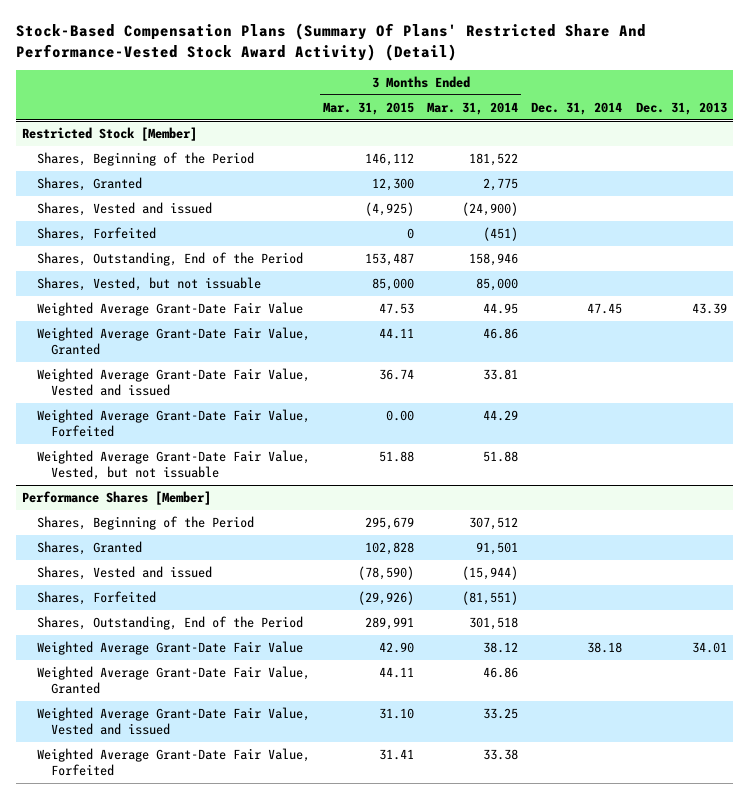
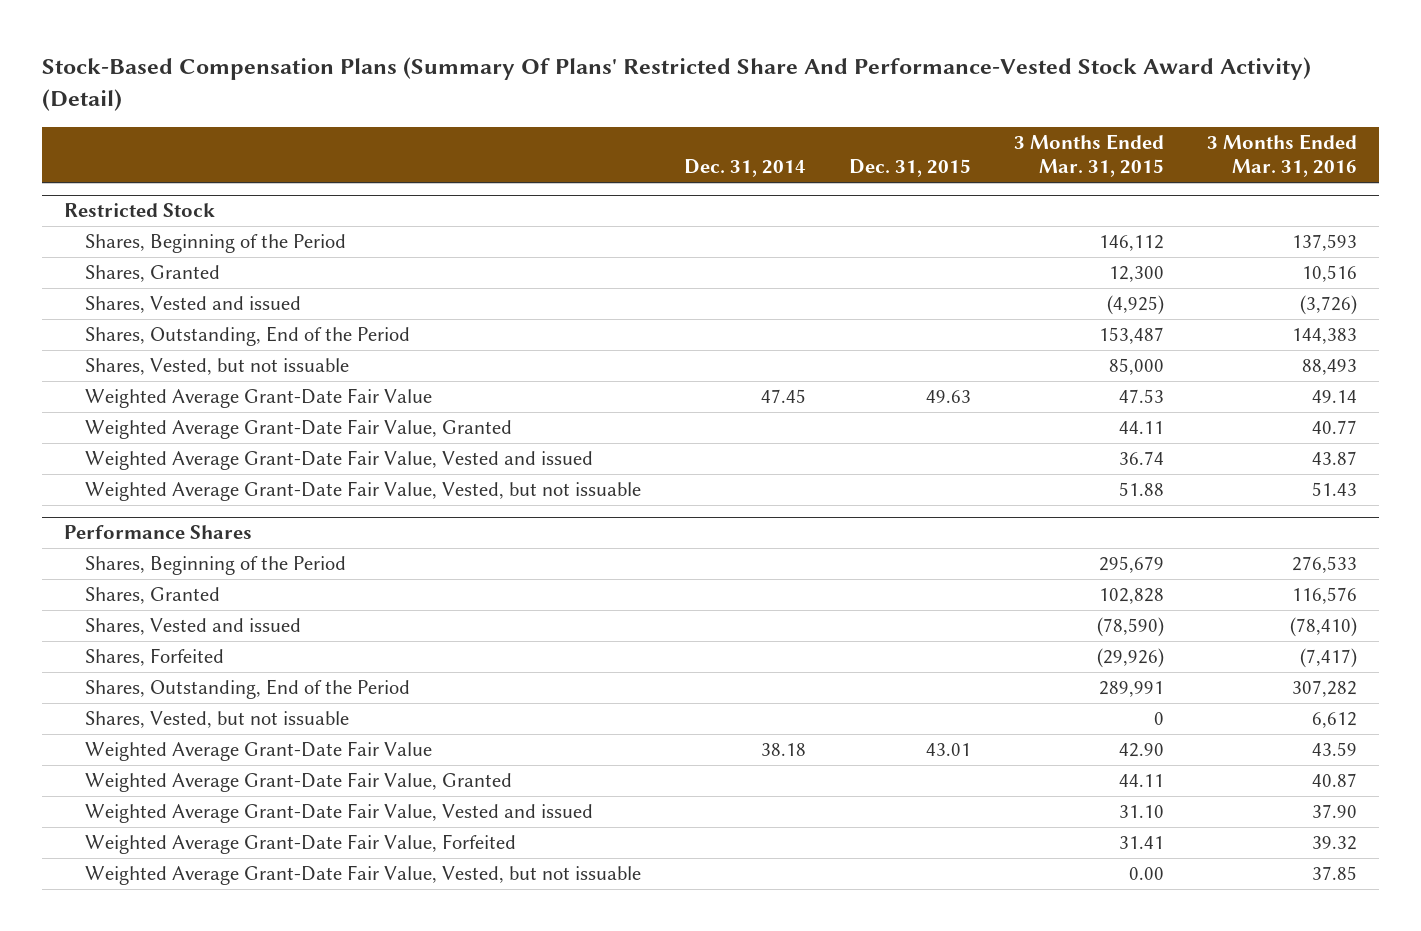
- | 3 Months Ended Mar. 31, 2015 | 3 Months Ended Mar. 31, 2014 | Dec. 31, 2014 | Dec. 31, 2013
+ | Dec. 31, 2014 | Dec. 31, 2015 | 3 Months Ended Mar. 31, 2015 | 3 Months Ended Mar. 31, 2016
- Restricted Stock [Member]
+ Restricted Stock
- Shares, Forfeited | 0 | (451) | |
- Weighted Average Grant-Date Fair Value, Forfeited | 0.00 | 44.29 | |
- Performance Shares [Member]
+ Performance Shares
+ Shares, Vested, but not issuable | | | 0 | 6,612
+ Weighted Average Grant-Date Fair Value, Vested, but not issuable | | | 0.00 | 37.85

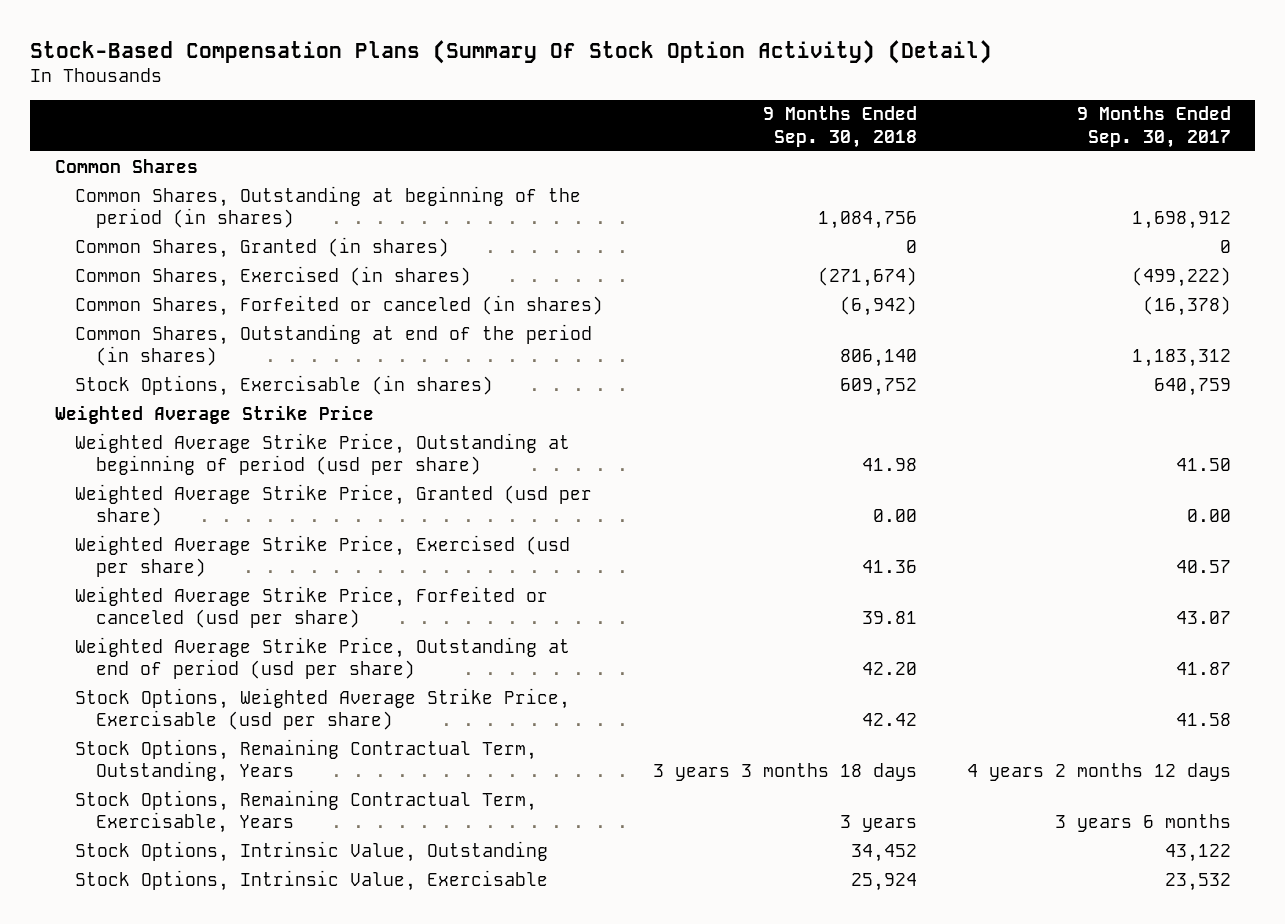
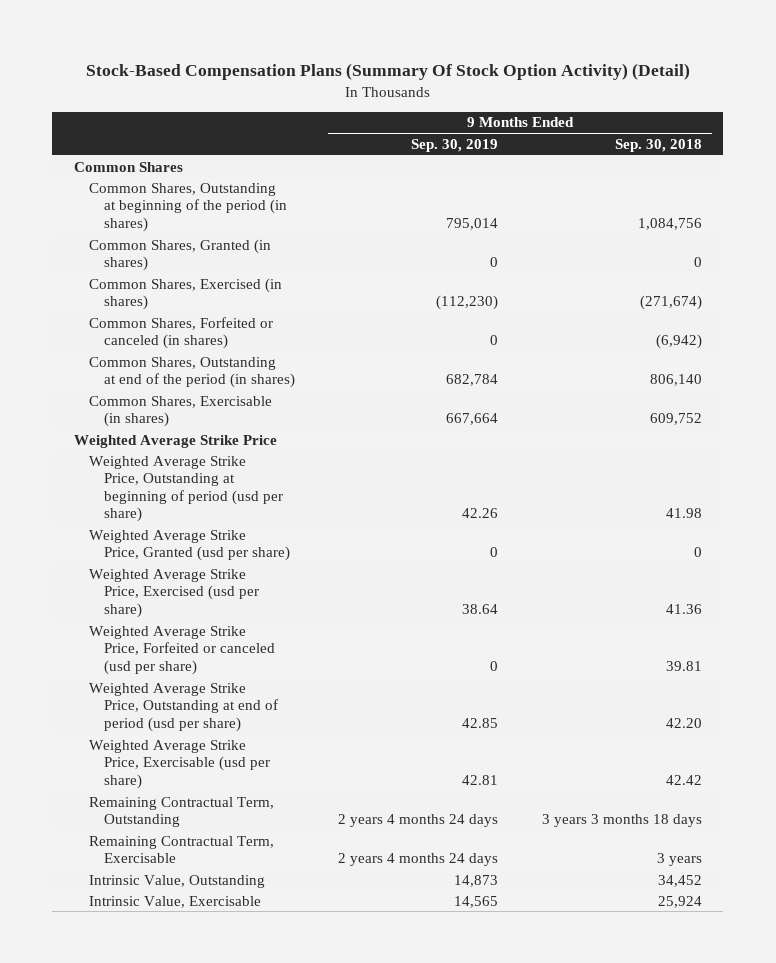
- | 9 Months Ended Sep. 30, 2018 | 9 Months Ended Sep. 30, 2017
+ | 9 Months Ended Sep. 30, 2019 | 9 Months Ended Sep. 30, 2018
- Stock Options, Exercisable (in shares) | 609,752 | 640,759
+ Common Shares, Exercisable (in shares) | 667,664 | 609,752
- Weighted Average Strike Price, Granted (usd per share) | 0.00 | 0.00
+ Weighted Average Strike Price, Granted (usd per share) | 0 | 0
- Stock Options, Weighted Average Strike Price, Exercisable (usd per share) | 42.42 | 41.58
- Stock Options, Remaining Contractual Term, Outstanding, Years | 3 years 3 months 18 days | 4 years 2 months 12 days
- Stock Options, Remaining Contractual Term, Exercisable, Years | 3 years | 3 years 6 months
- Stock Options, Intrinsic Value, Outstanding | 34,452 | 43,122
- Stock Options, Intrinsic Value, Exercisable | 25,924 | 23,532
+ Weighted Average Strike Price, Exercisable (usd per share) | 42.81 | 42.42
+ Remaining Contractual Term, Outstanding | 2 years 4 months 24 days | 3 years 3 months 18 days
+ Remaining Contractual Term, Exercisable | 2 years 4 months 24 days | 3 years
+ Intrinsic Value, Outstanding | 14,873 | 34,452
+ Intrinsic Value, Exercisable | 14,565 | 25,924

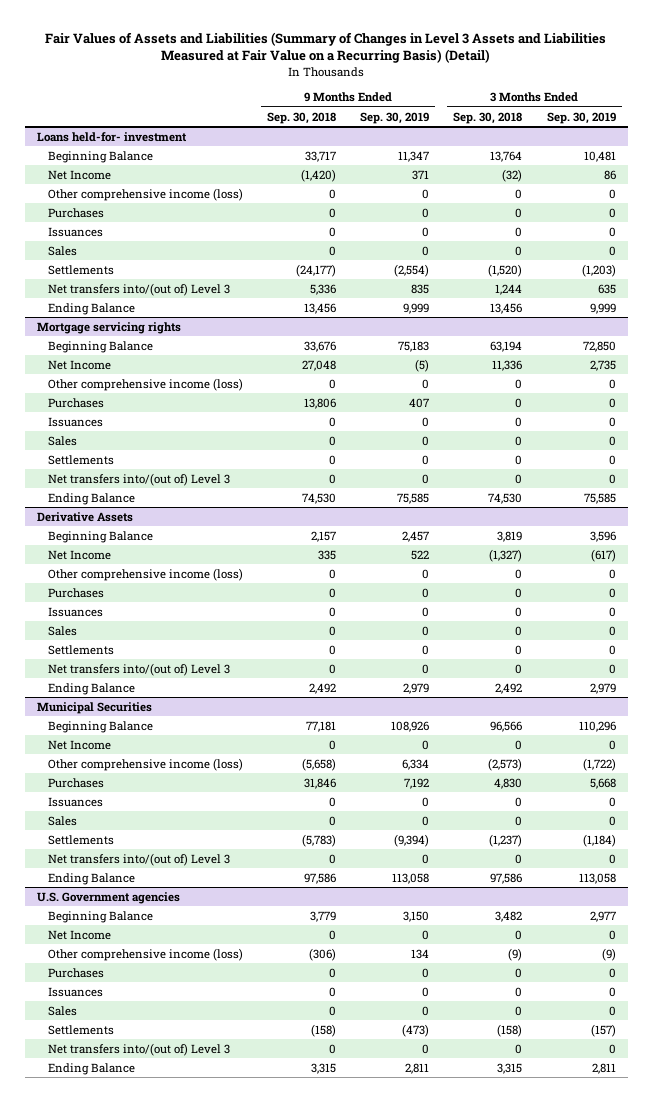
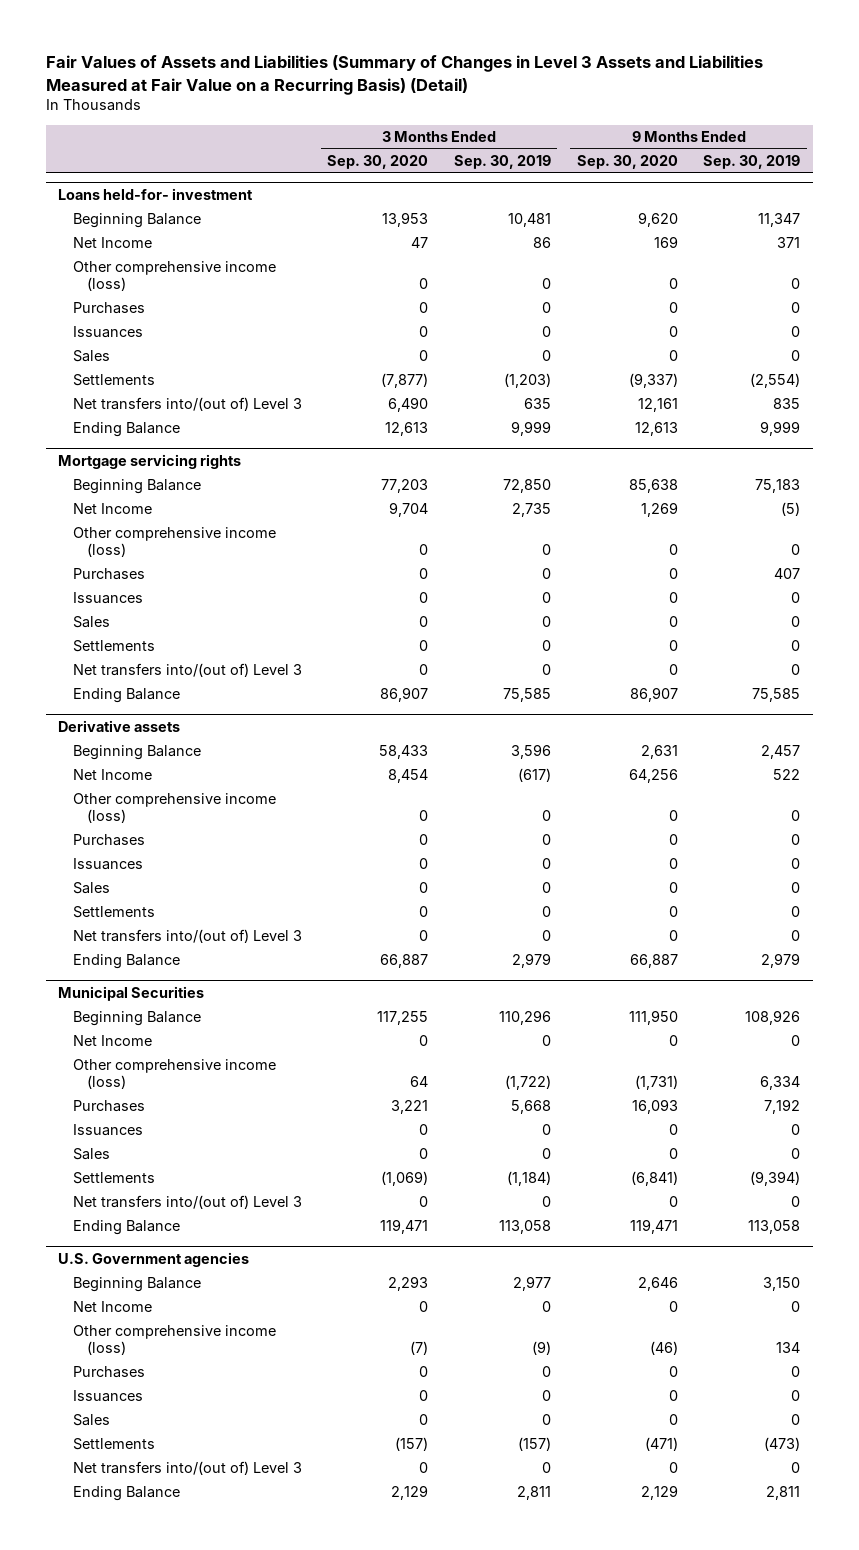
- | 9 Months Ended Sep. 30, 2018 | 9 Months Ended Sep. 30, 2019 | 3 Months Ended Sep. 30, 2018 | 3 Months Ended Sep. 30, 2019
+ | 3 Months Ended Sep. 30, 2020 | 3 Months Ended Sep. 30, 2019 | 9 Months Ended Sep. 30, 2020 | 9 Months Ended Sep. 30, 2019
- Derivative Assets
+ Derivative assets

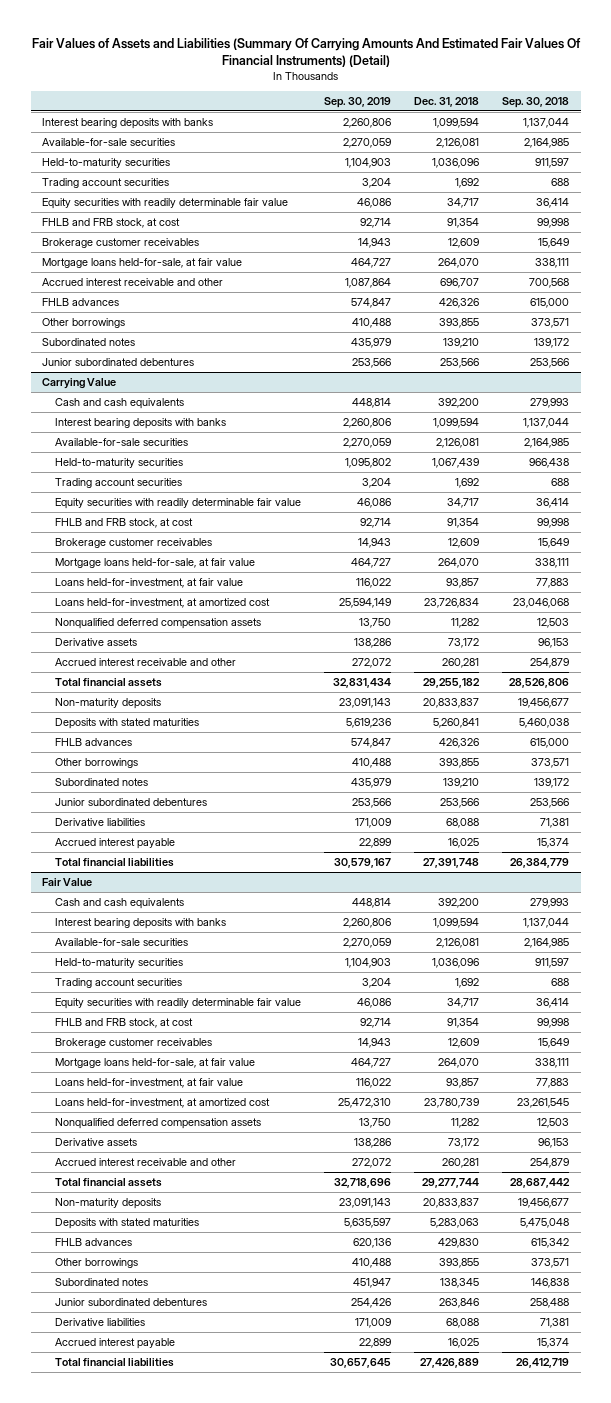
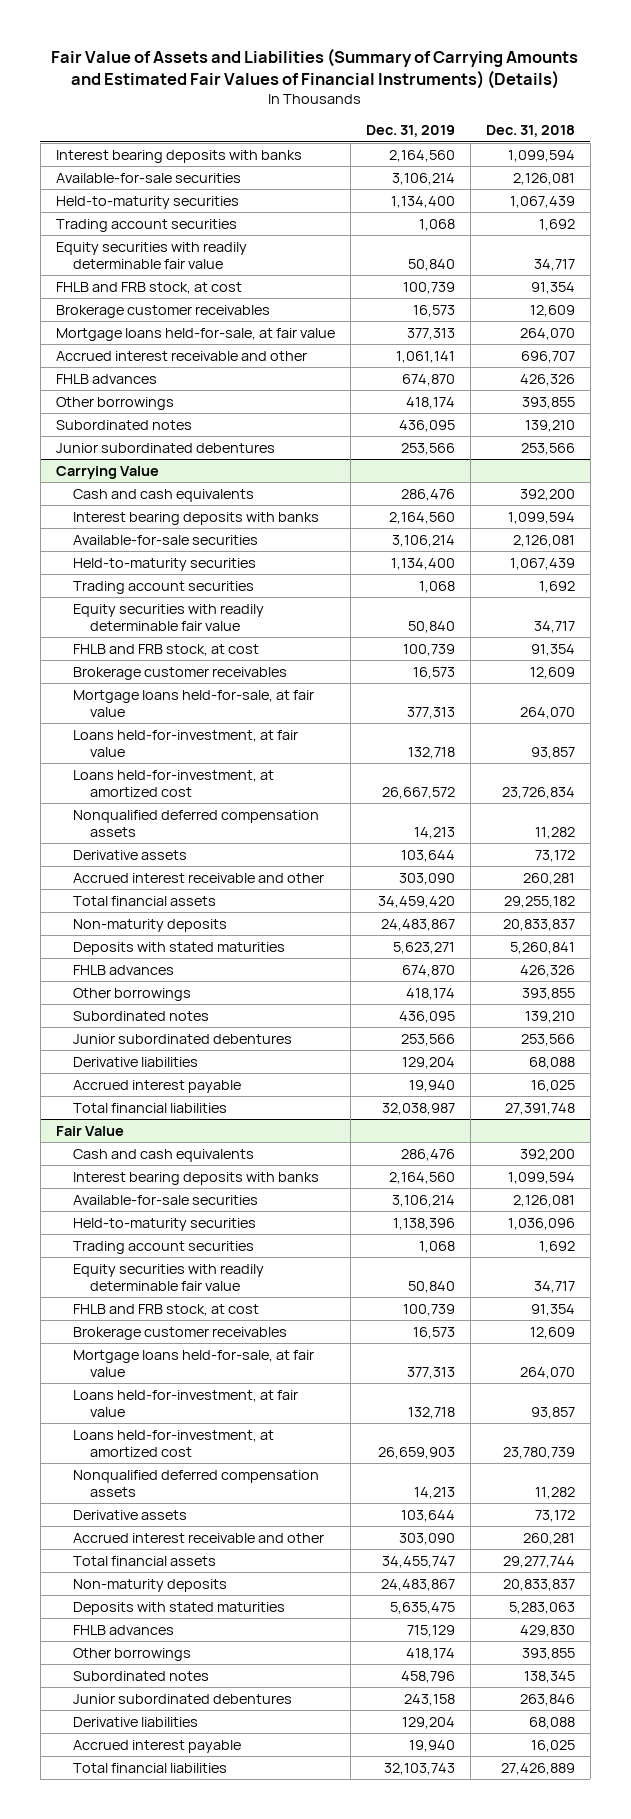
- Fair Values of Assets and Liabilities (Summary Of Carrying Amounts And Estimated Fair Values Of Financial Instruments) (Detail)
+ Fair Value of Assets and Liabilities (Summary of Carrying Amounts and Estimated Fair Values of Financial Instruments) (Details)
- | Sep. 30, 2019 | Dec. 31, 2018 | Sep. 30, 2018
+ | Dec. 31, 2019 | Dec. 31, 2018
- Held-to-maturity securities | 1,104,903 | 1,036,096 | 911,597
+ Held-to-maturity securities | 1,134,400 | 1,067,439

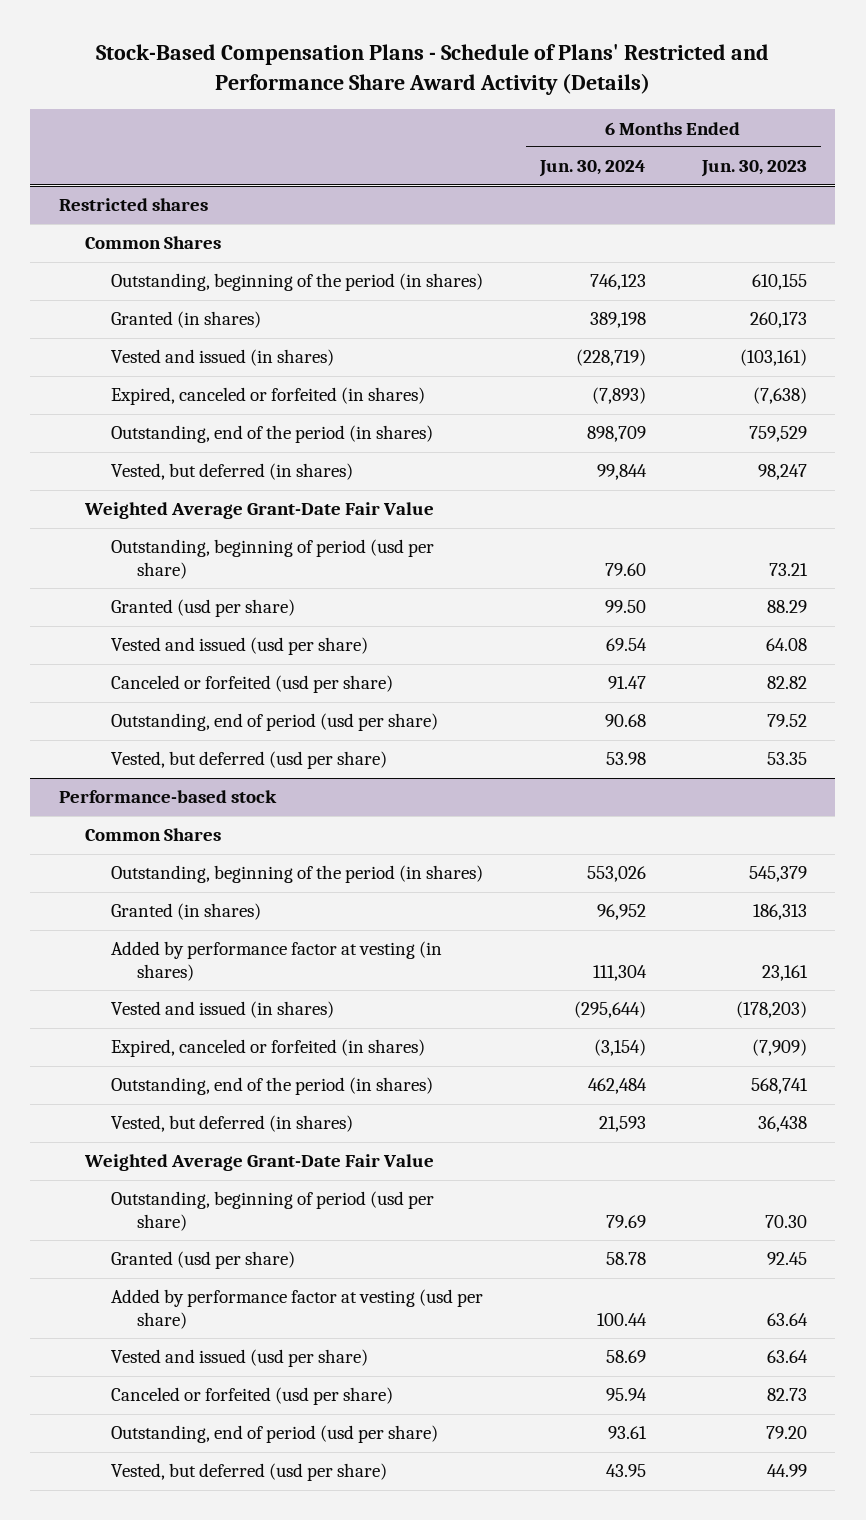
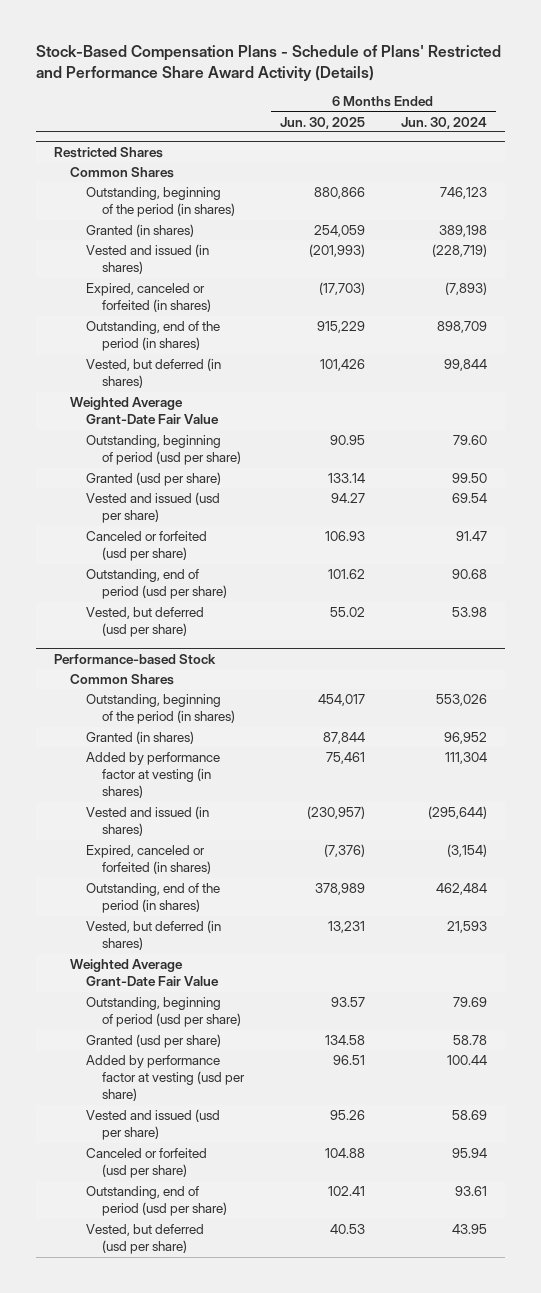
- | 6 Months Ended Jun. 30, 2024 | 6 Months Ended Jun. 30, 2023
+ | 6 Months Ended Jun. 30, 2025 | 6 Months Ended Jun. 30, 2024
- Restricted shares
+ Restricted Shares
- Performance-based stock
+ Performance-based Stock

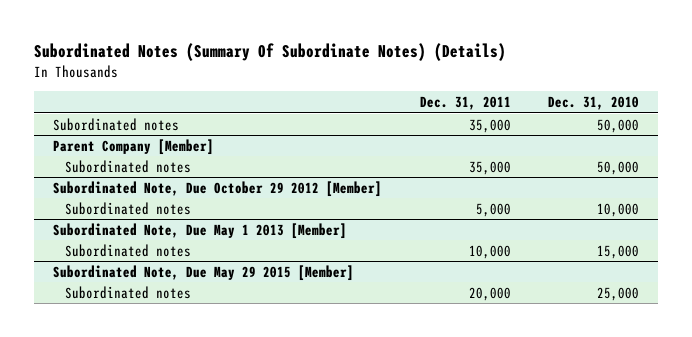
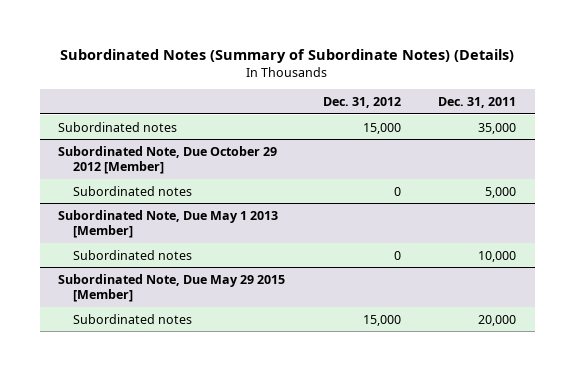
- Subordinated Notes (Summary Of Subordinate Notes) (Details)
+ Subordinated Notes (Summary of Subordinate Notes) (Details)
- | Dec. 31, 2011 | Dec. 31, 2010
+ | Dec. 31, 2012 | Dec. 31, 2011
- Parent Company [Member]
- Subordinated notes | 35,000 | 50,000

